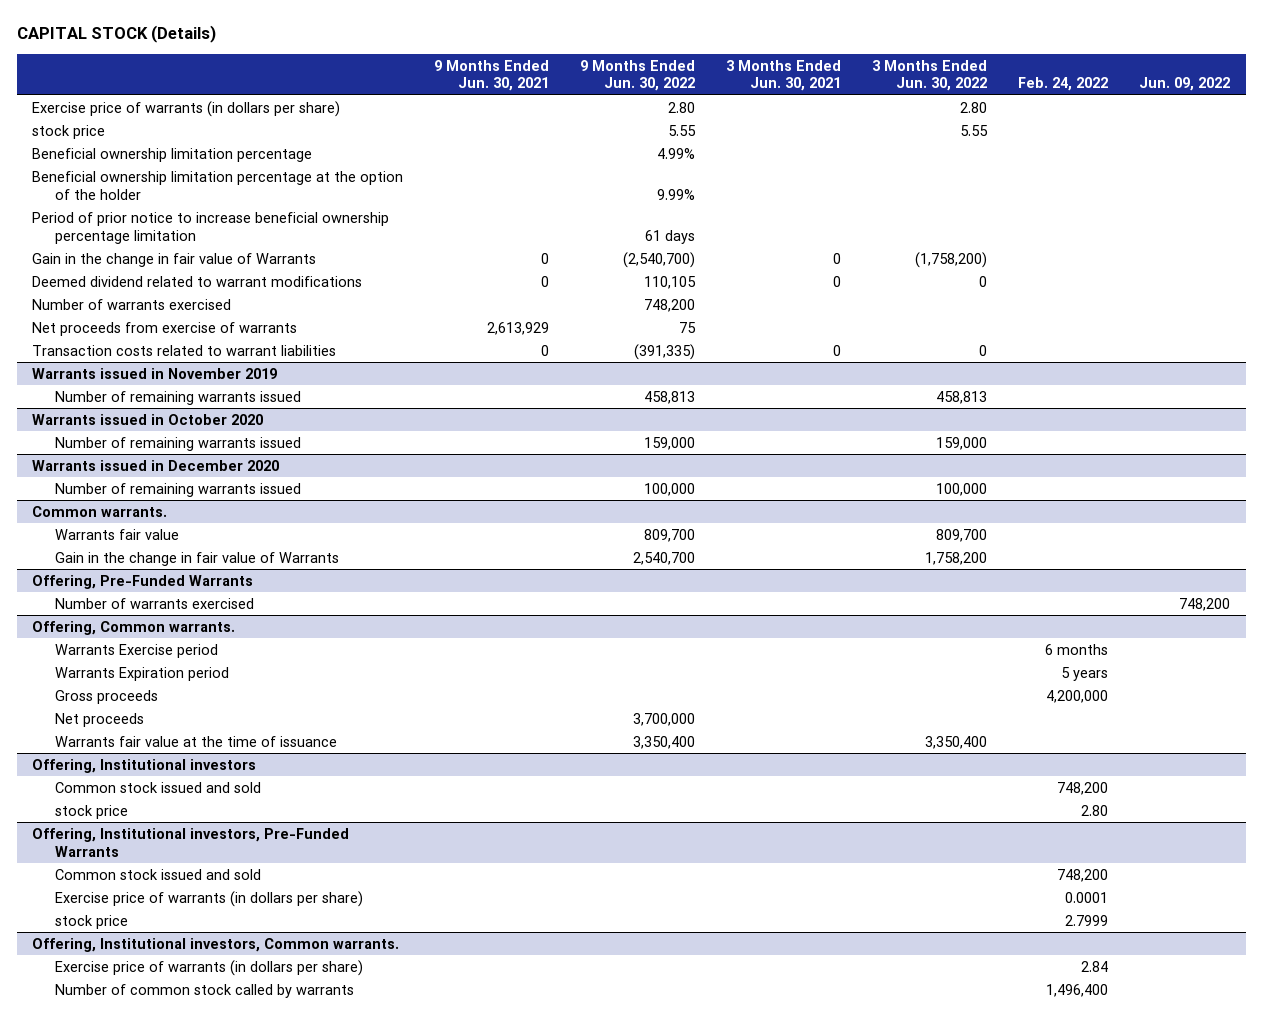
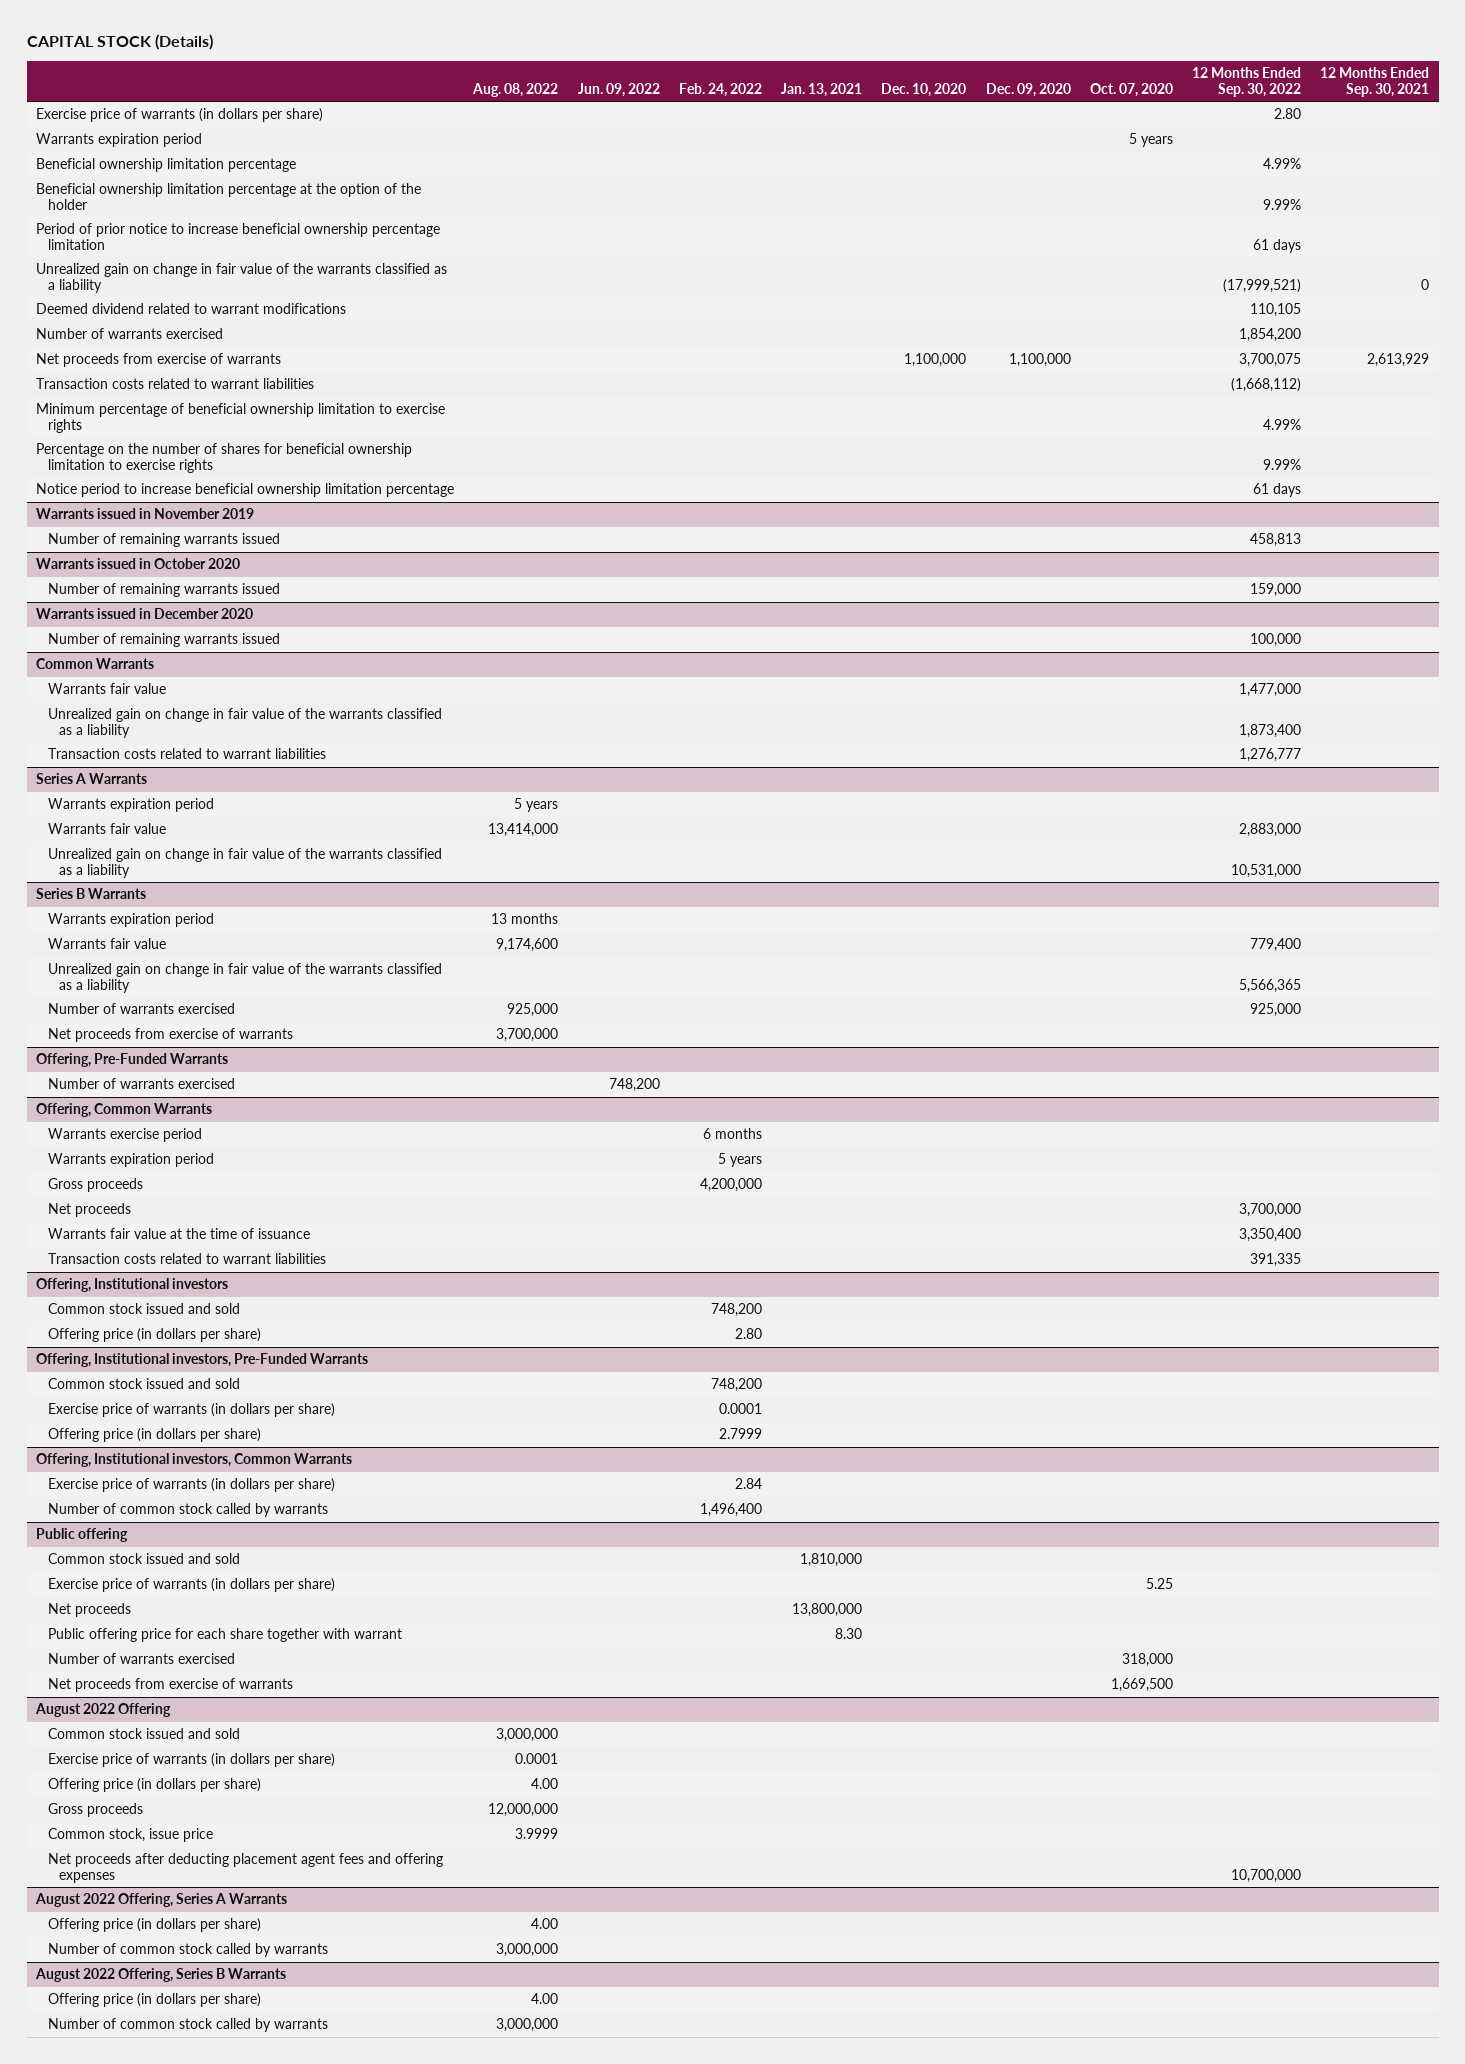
- | 9 Months Ended Jun. 30, 2021 | 9 Months Ended Jun. 30, 2022 | 3 Months Ended Jun. 30, 2021 | 3 Months Ended Jun. 30, 2022 | Feb. 24, 2022 | Jun. 09, 2022
+ | Aug. 08, 2022 | Jun. 09, 2022 | Feb. 24, 2022 | Jan. 13, 2021 | Dec. 10, 2020 | Dec. 09, 2020 | Oct. 07, 2020 | 12 Months Ended Sep. 30, 2022 | 12 Months Ended Sep. 30, 2021
- stock price | | 5.55 | | 5.55 | |
+ Warrants expiration period | | | | | | | 5 years | |
- Gain in the change in fair value of Warrants | 0 | (2,540,700) | 0 | (1,758,200) | |
+ Unrealized gain on change in fair value of the warrants classified as a liability | | | | | | | | (17,999,521) | 0
+ Minimum percentage of beneficial ownership limitation to exercise rights | | | | | | | | 4.99% |
+ Percentage on the number of shares for beneficial ownership limitation to exercise rights | | | | | | | | 9.99% |
+ Notice period to increase beneficial ownership limitation percentage | | | | | | | | 61 days |
- Common warrants.
+ Common Warrants
- Gain in the change in fair value of Warrants | | 2,540,700 | | 1,758,200 | |
+ Unrealized gain on change in fair value of the warrants classified as a liability | | | | | | | | 1,873,400 |
+ Transaction costs related to warrant liabilities | | | | | | | | 1,276,777 |
+ Series A Warrants
+ Warrants expiration period | 5 years | | | | | | | |
+ Warrants fair value | 13,414,000 | | | | | | | 2,883,000 |
+ Unrealized gain on change in fair value of the warrants classified as a liability | | | | | | | | 10,531,000 |
+ Series B Warrants
+ Warrants expiration period | 13 months | | | | | | | |
+ Warrants fair value | 9,174,600 | | | | | | | 779,400 |
+ Unrealized gain on change in fair value of the warrants classified as a liability | | | | | | | | 5,566,365 |
+ Number of warrants exercised | 925,000 | | | | | | | 925,000 |
+ Net proceeds from exercise of warrants | 3,700,000 | | | | | | | |
- Offering, Common warrants.
- Warrants Exercise period | | | | | 6 months |
- Warrants Expiration period | | | | | 5 years |
+ Offering, Common Warrants
+ Warrants exercise period | | | 6 months | | | | | |
+ Warrants expiration period | | | 5 years | | | | | |
+ Transaction costs related to warrant liabilities | | | | | | | | 391,335 |
@ Offering, Institutional investors
- stock price | | | | | 2.80 |
+ Offering price (in dollars per share) | | | 2.80 | | | | | |
@ Offering, Institutional investors, Pre-Funded Warrants
- stock price | | | | | 2.7999 |
- Offering, Institutional investors, Common warrants.
@ Offering, Institutional investors, Pre-Funded Warrants
+ Offering price (in dollars per share) | | | 2.7999 | | | | | |
+ Offering, Institutional investors, Common Warrants
+ Public offering
+ Common stock issued and sold | | | | 1,810,000 | | | | |
+ Exercise price of warrants (in dollars per share) | | | | | | | 5.25 | |
+ Net proceeds | | | | 13,800,000 | | | | |
+ Public offering price for each share together with warrant | | | | 8.30 | | | | |
+ Number of warrants exercised | | | | | | | 318,000 | |
+ Net proceeds from exercise of warrants | | | | | | | 1,669,500 | |
+ August 2022 Offering
+ Common stock issued and sold | 3,000,000 | | | | | | | |
+ Exercise price of warrants (in dollars per share) | 0.0001 | | | | | | | |
+ Offering price (in dollars per share) | 4.00 | | | | | | | |
+ Gross proceeds | 12,000,000 | | | | | | | |
+ Common stock, issue price | 3.9999 | | | | | | | |
+ Net proceeds after deducting placement agent fees and offering expenses | | | | | | | | 10,700,000 |
+ August 2022 Offering, Series A Warrants
+ Offering price (in dollars per share) | 4.00 | | | | | | | |
+ Number of common stock called by warrants | 3,000,000 | | | | | | | |
+ August 2022 Offering, Series B Warrants
+ Offering price (in dollars per share) | 4.00 | | | | | | | |
+ Number of common stock called by warrants | 3,000,000 | | | | | | | |

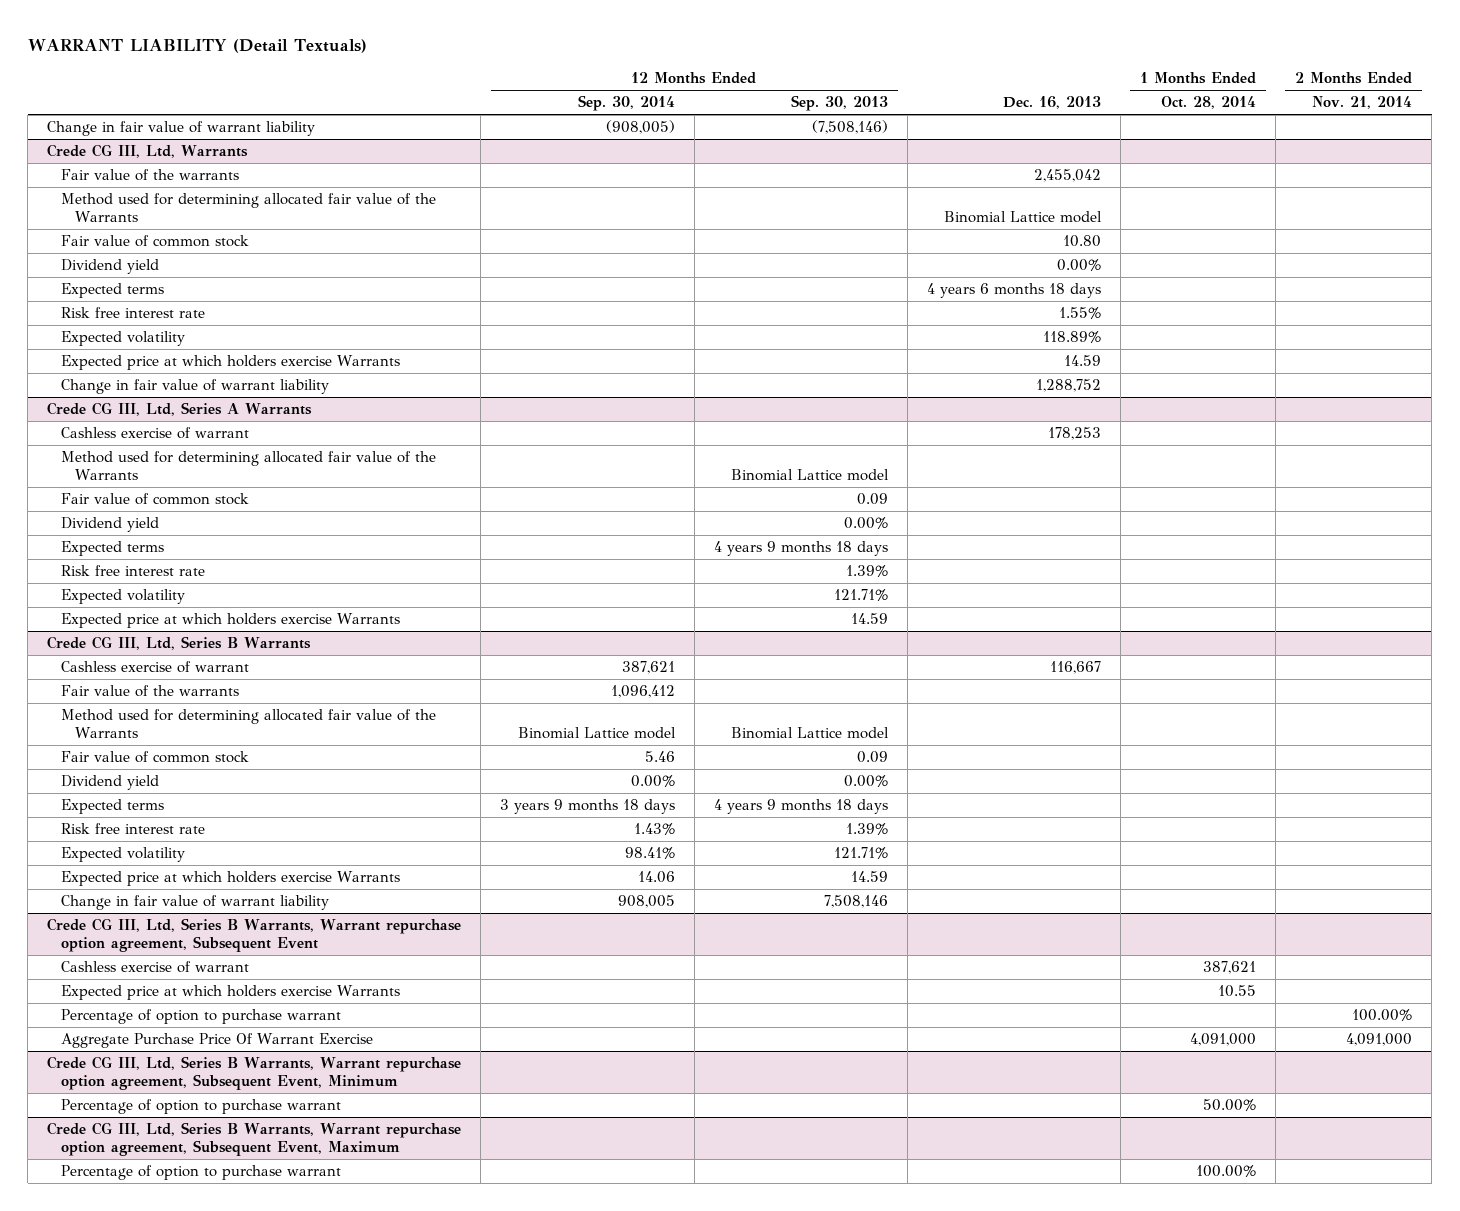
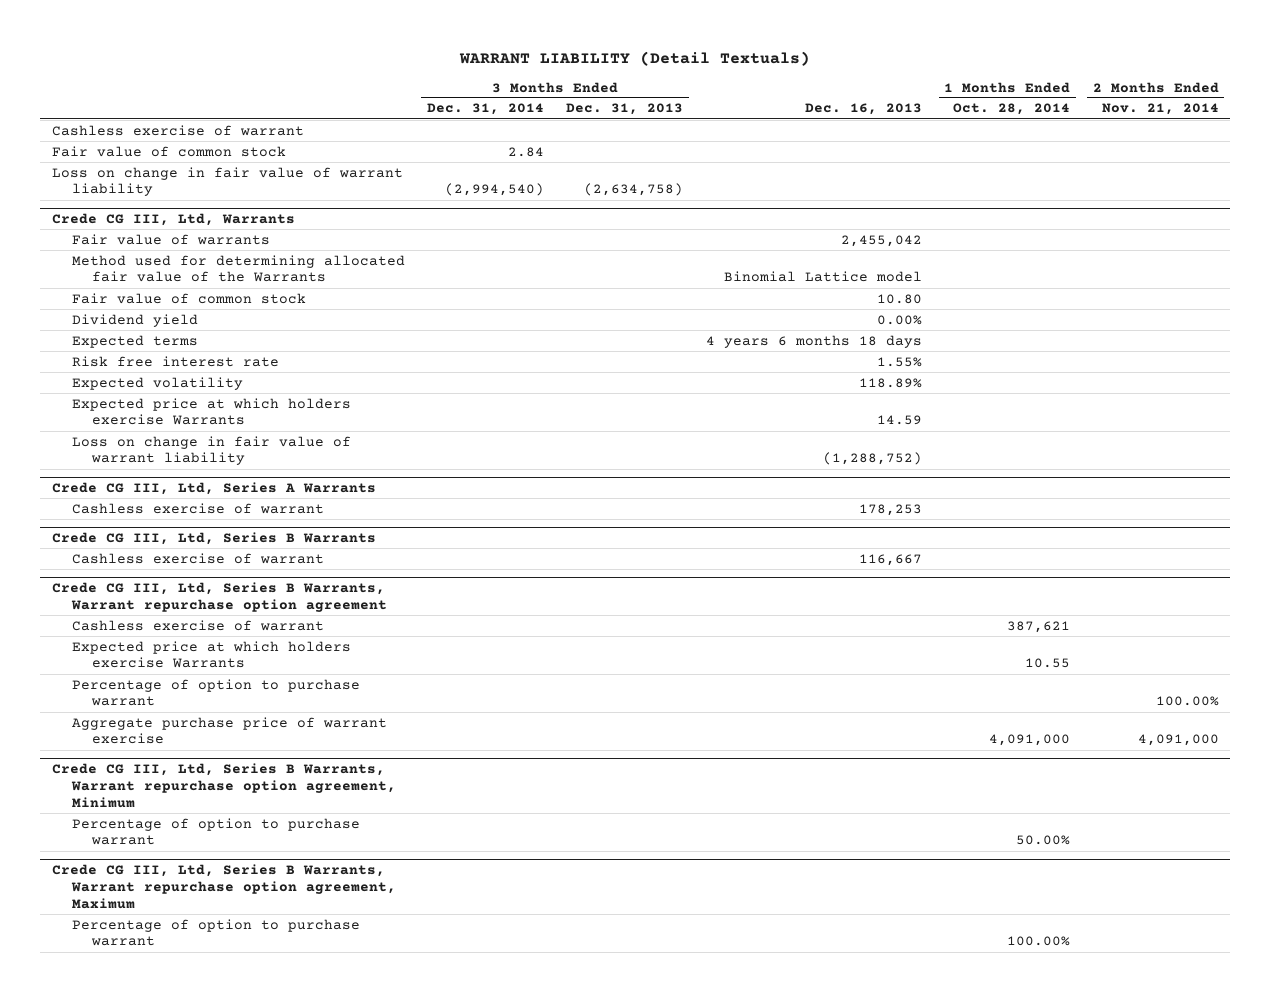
- | 12 Months Ended Sep. 30, 2014 | 12 Months Ended Sep. 30, 2013 | Dec. 16, 2013 | 1 Months Ended Oct. 28, 2014 | 2 Months Ended Nov. 21, 2014
+ | 3 Months Ended Dec. 31, 2014 | 3 Months Ended Dec. 31, 2013 | Dec. 16, 2013 | 1 Months Ended Oct. 28, 2014 | 2 Months Ended Nov. 21, 2014
- Change in fair value of warrant liability | (908,005) | (7,508,146) | | |
+ Cashless exercise of warrant
+ Fair value of common stock | 2.84 | | | |
+ Loss on change in fair value of warrant liability | (2,994,540) | (2,634,758) | | |
@ Crede CG III, Ltd, Warrants
- Fair value of the warrants | | | 2,455,042 | |
+ Fair value of warrants | | | 2,455,042 | |
- Change in fair value of warrant liability | | | 1,288,752 | |
+ Loss on change in fair value of warrant liability | | | (1,288,752) | |
@ Crede CG III, Ltd, Series A Warrants
- Method used for determining allocated fair value of the Warrants | | Binomial Lattice model | | |
- Fair value of common stock | | 0.09 | | |
- Dividend yield | | 0.00% | | |
- Expected terms | | 4 years 9 months 18 days | | |
- Risk free interest rate | | 1.39% | | |
- Expected volatility | | 121.71% | | |
- Expected price at which holders exercise Warrants | | 14.59 | | |
@ Crede CG III, Ltd, Series B Warrants
- Fair value of the warrants | 1,096,412 | | | |
- Method used for determining allocated fair value of the Warrants | Binomial Lattice model | Binomial Lattice model | | |
- Fair value of common stock | 5.46 | 0.09 | | |
- Dividend yield | 0.00% | 0.00% | | |
- Expected terms | 3 years 9 months 18 days | 4 years 9 months 18 days | | |
- Risk free interest rate | 1.43% | 1.39% | | |
- Expected volatility | 98.41% | 121.71% | | |
- Expected price at which holders exercise Warrants | 14.06 | 14.59 | | |
- Change in fair value of warrant liability | 908,005 | 7,508,146 | | |
- Crede CG III, Ltd, Series B Warrants, Warrant repurchase option agreement, Subsequent Event
+ Crede CG III, Ltd, Series B Warrants, Warrant repurchase option agreement
- Aggregate Purchase Price Of Warrant Exercise | | | | 4,091,000 | 4,091,000
- Crede CG III, Ltd, Series B Warrants, Warrant repurchase option agreement, Subsequent Event, Minimum
+ Aggregate purchase price of warrant exercise | | | | 4,091,000 | 4,091,000
+ Crede CG III, Ltd, Series B Warrants, Warrant repurchase option agreement, Minimum
- Crede CG III, Ltd, Series B Warrants, Warrant repurchase option agreement, Subsequent Event, Maximum
+ Crede CG III, Ltd, Series B Warrants, Warrant repurchase option agreement, Maximum

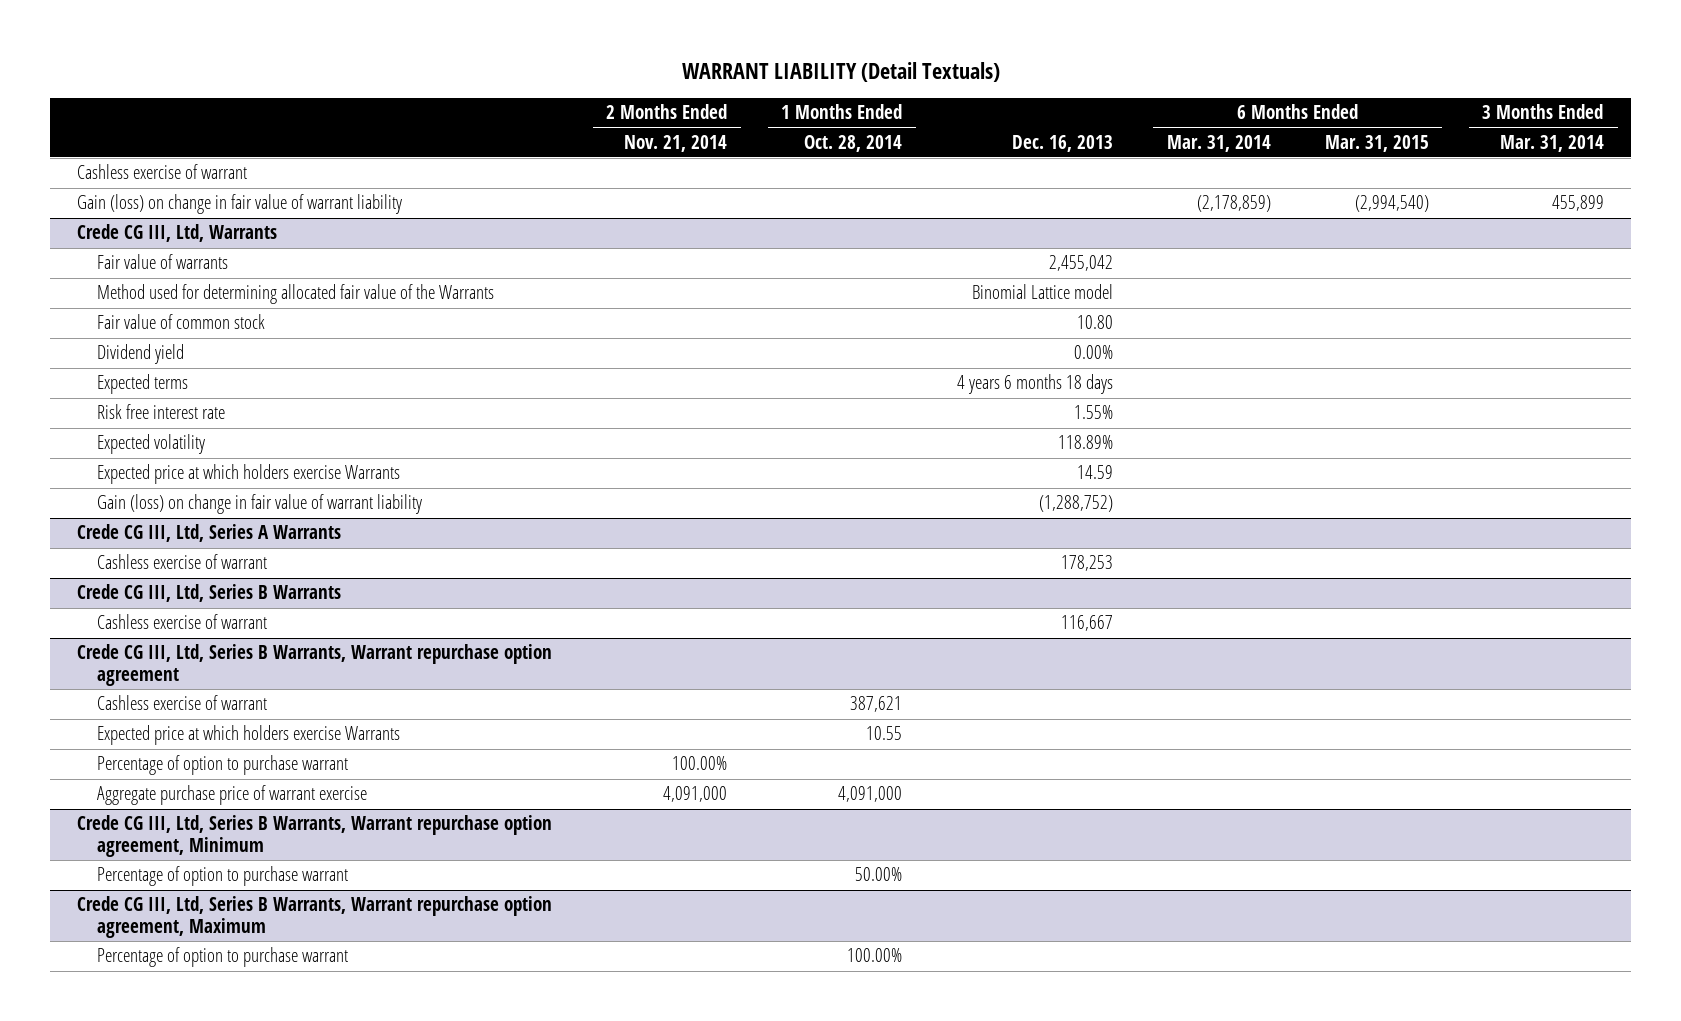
- | 3 Months Ended Dec. 31, 2014 | 3 Months Ended Dec. 31, 2013 | Dec. 16, 2013 | 1 Months Ended Oct. 28, 2014 | 2 Months Ended Nov. 21, 2014
+ | 2 Months Ended Nov. 21, 2014 | 1 Months Ended Oct. 28, 2014 | Dec. 16, 2013 | 6 Months Ended Mar. 31, 2014 | 6 Months Ended Mar. 31, 2015 | 3 Months Ended Mar. 31, 2014
- Fair value of common stock | 2.84 | | | |
- Loss on change in fair value of warrant liability | (2,994,540) | (2,634,758) | | |
+ Gain (loss) on change in fair value of warrant liability | | | | (2,178,859) | (2,994,540) | 455,899
@ Crede CG III, Ltd, Warrants
- Loss on change in fair value of warrant liability | | | (1,288,752) | |
+ Gain (loss) on change in fair value of warrant liability | | | (1,288,752) | | |

